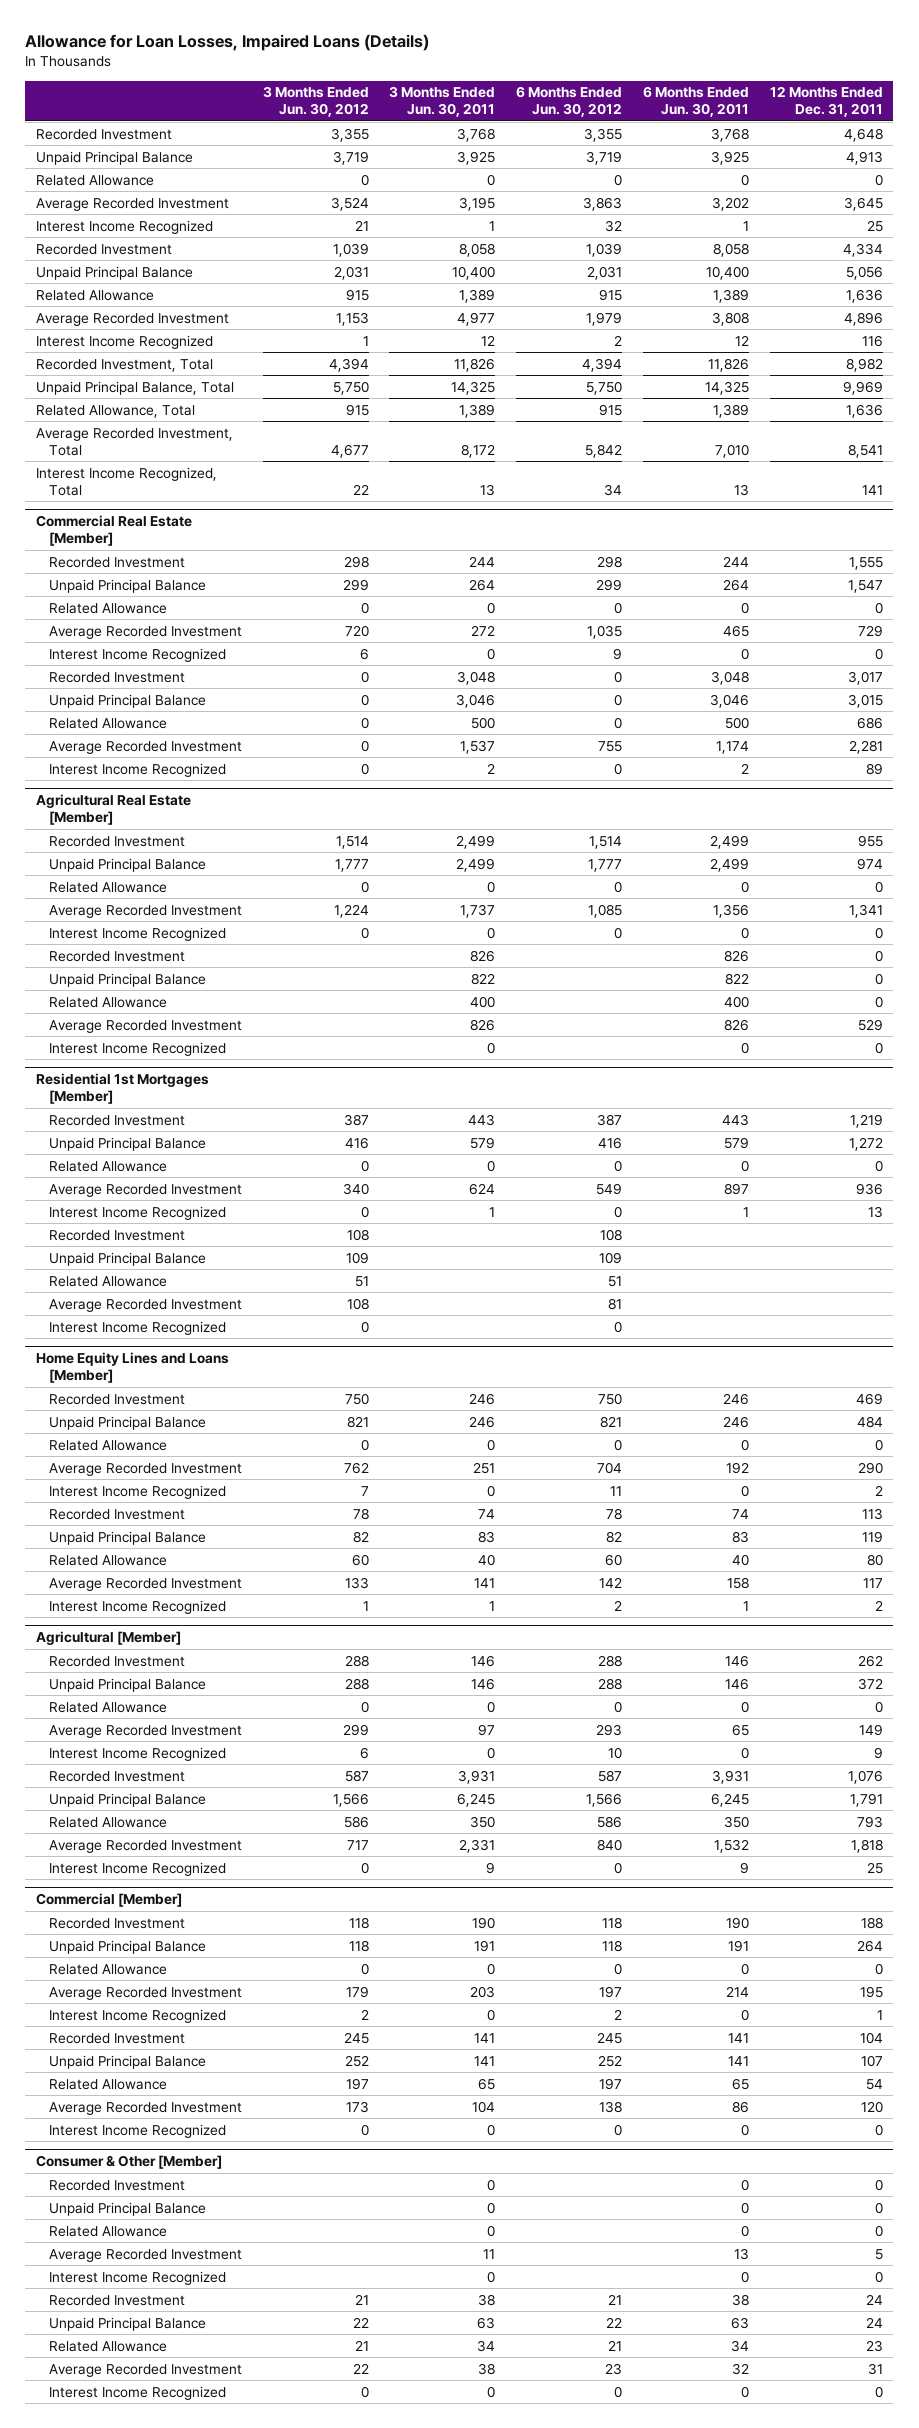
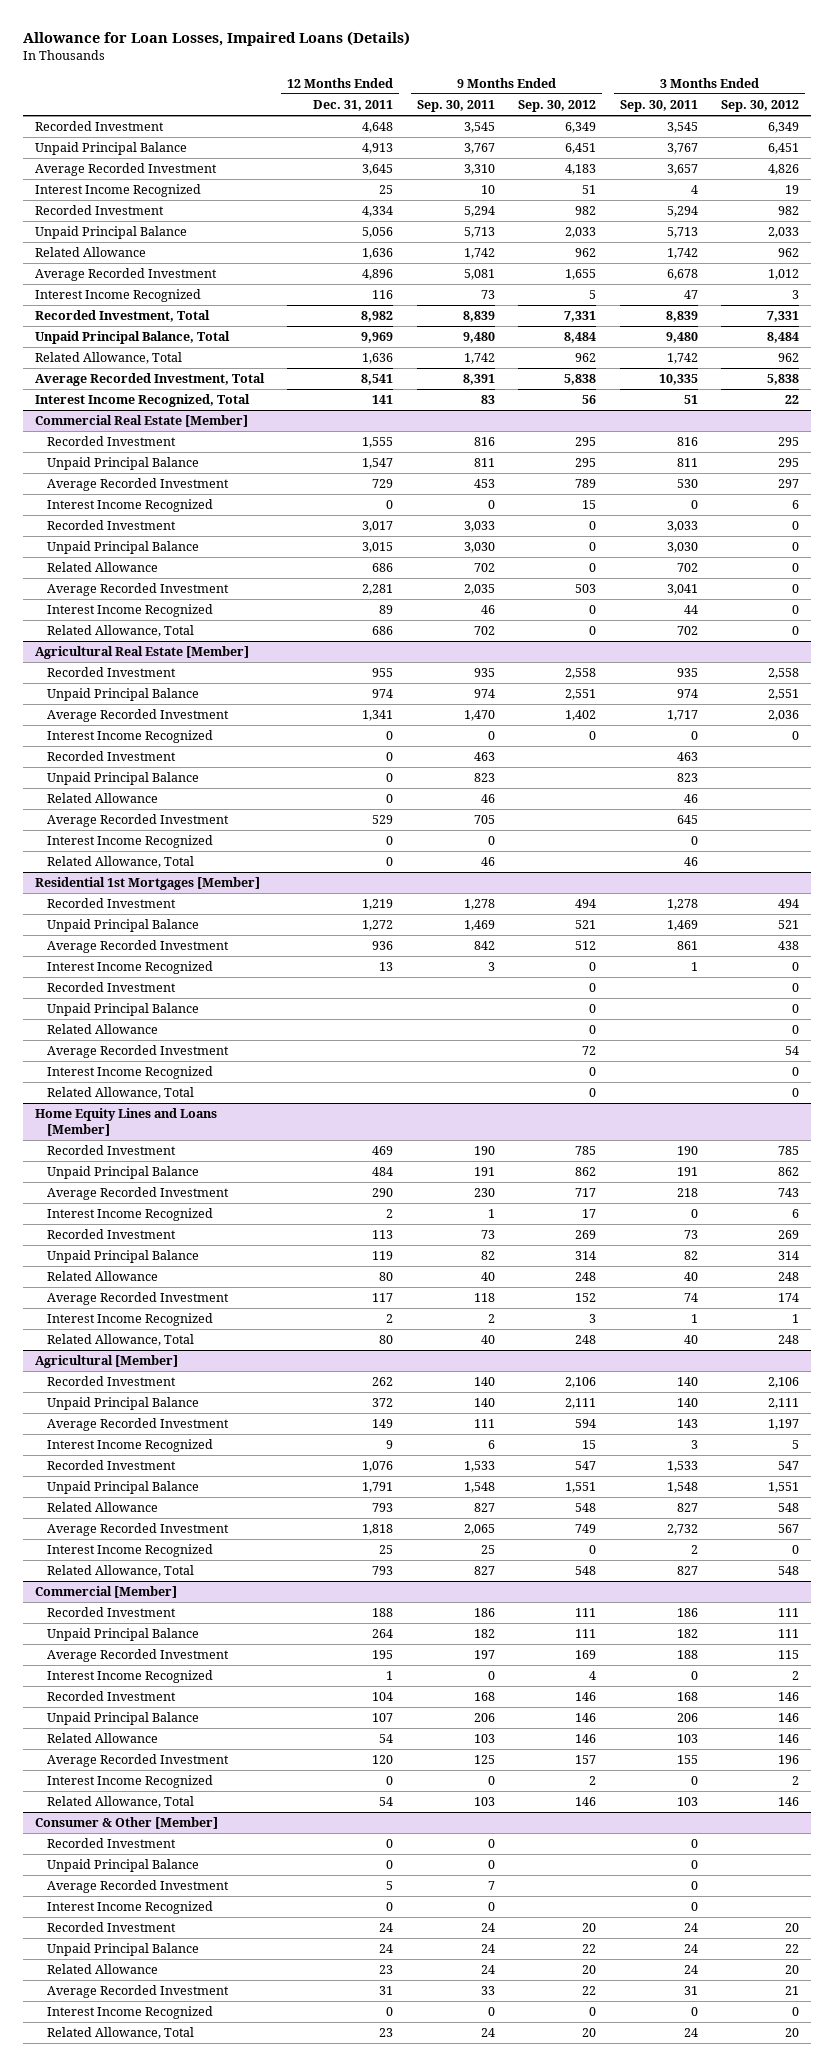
- | 3 Months Ended Jun. 30, 2012 | 3 Months Ended Jun. 30, 2011 | 6 Months Ended Jun. 30, 2012 | 6 Months Ended Jun. 30, 2011 | 12 Months Ended Dec. 31, 2011
+ | 12 Months Ended Dec. 31, 2011 | 9 Months Ended Sep. 30, 2011 | 9 Months Ended Sep. 30, 2012 | 3 Months Ended Sep. 30, 2011 | 3 Months Ended Sep. 30, 2012
- Related Allowance | 0 | 0 | 0 | 0 | 0
@ Commercial Real Estate [Member]
- Related Allowance | 0 | 0 | 0 | 0 | 0
+ Related Allowance, Total | 686 | 702 | 0 | 702 | 0
@ Agricultural Real Estate [Member]
- Related Allowance | 0 | 0 | 0 | 0 | 0
+ Related Allowance, Total | 0 | 46 | | 46 |
@ Residential 1st Mortgages [Member]
- Related Allowance | 0 | 0 | 0 | 0 | 0
+ Related Allowance, Total | | | 0 | | 0
@ Home Equity Lines and Loans [Member]
- Related Allowance | 0 | 0 | 0 | 0 | 0
+ Related Allowance, Total | 80 | 40 | 248 | 40 | 248
@ Agricultural [Member]
- Related Allowance | 0 | 0 | 0 | 0 | 0
+ Related Allowance, Total | 793 | 827 | 548 | 827 | 548
@ Commercial [Member]
- Related Allowance | 0 | 0 | 0 | 0 | 0
+ Related Allowance, Total | 54 | 103 | 146 | 103 | 146
@ Consumer & Other [Member]
- Related Allowance | | 0 | | 0 | 0
+ Related Allowance, Total | 23 | 24 | 20 | 24 | 20

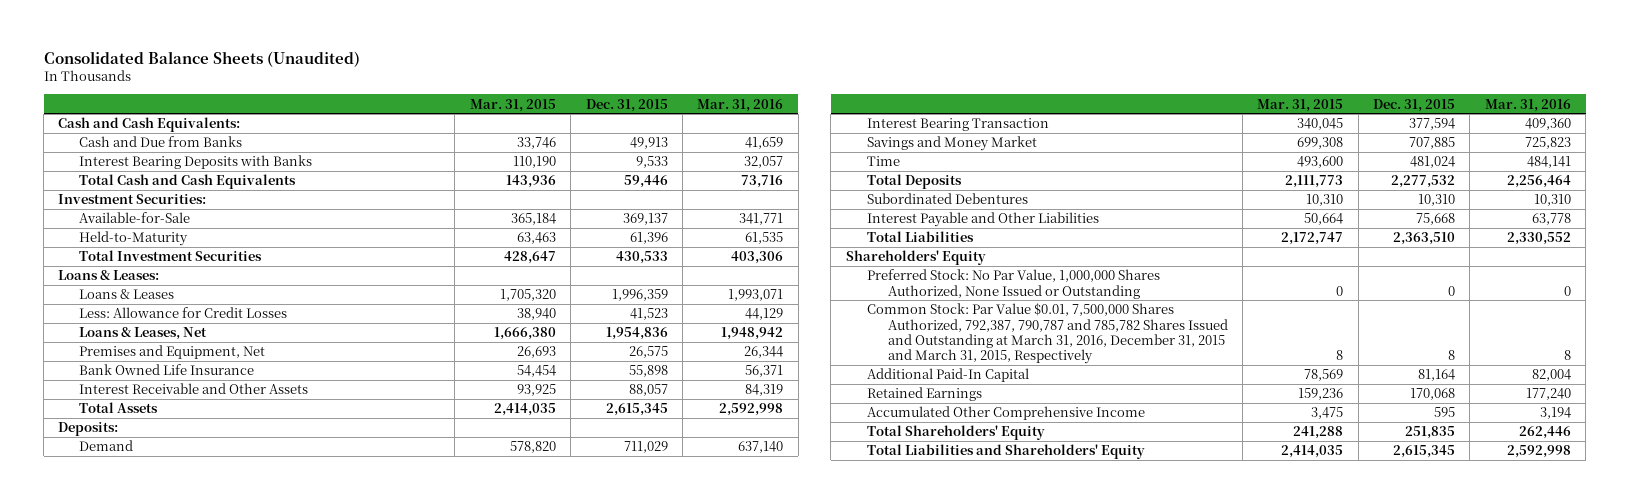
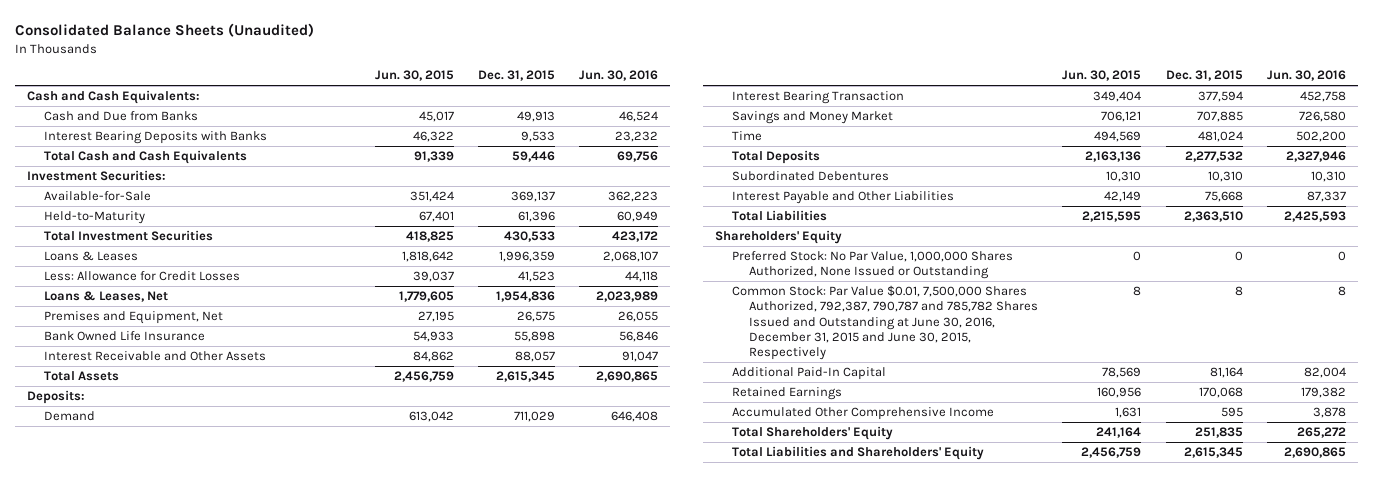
- | Mar. 31, 2015 | Dec. 31, 2015 | Mar. 31, 2016
+ | Jun. 30, 2015 | Dec. 31, 2015 | Jun. 30, 2016
- Loans & Leases:
- Common Stock: Par Value $0.01, 7,500,000 Shares Authorized, 792,387, 790,787 and 785,782 Shares Issued and Outstanding at March 31, 2016, December 31, 2015 and March 31, 2015, Respectively | 8 | 8 | 8
+ Common Stock: Par Value $0.01, 7,500,000 Shares Authorized, 792,387, 790,787 and 785,782 Shares Issued and Outstanding at June 30, 2016, December 31, 2015 and June 30, 2015, Respectively | 8 | 8 | 8

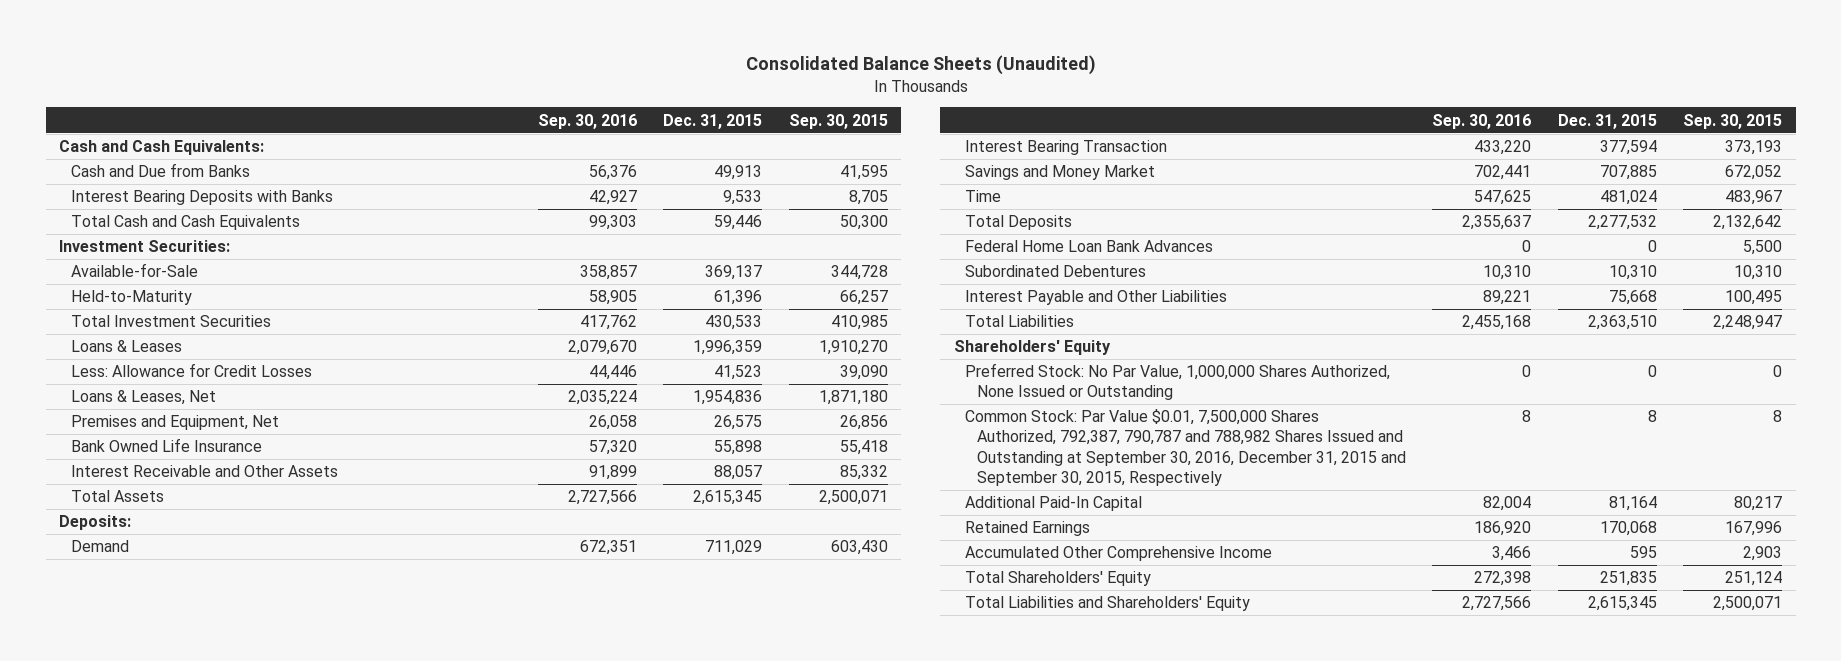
- | Jun. 30, 2015 | Dec. 31, 2015 | Jun. 30, 2016
+ | Sep. 30, 2016 | Dec. 31, 2015 | Sep. 30, 2015
+ Federal Home Loan Bank Advances | 0 | 0 | 5,500
- Common Stock: Par Value $0.01, 7,500,000 Shares Authorized, 792,387, 790,787 and 785,782 Shares Issued and Outstanding at June 30, 2016, December 31, 2015 and June 30, 2015, Respectively | 8 | 8 | 8
+ Common Stock: Par Value $0.01, 7,500,000 Shares Authorized, 792,387, 790,787 and 788,982 Shares Issued and Outstanding at September 30, 2016, December 31, 2015 and September 30, 2015, Respectively | 8 | 8 | 8

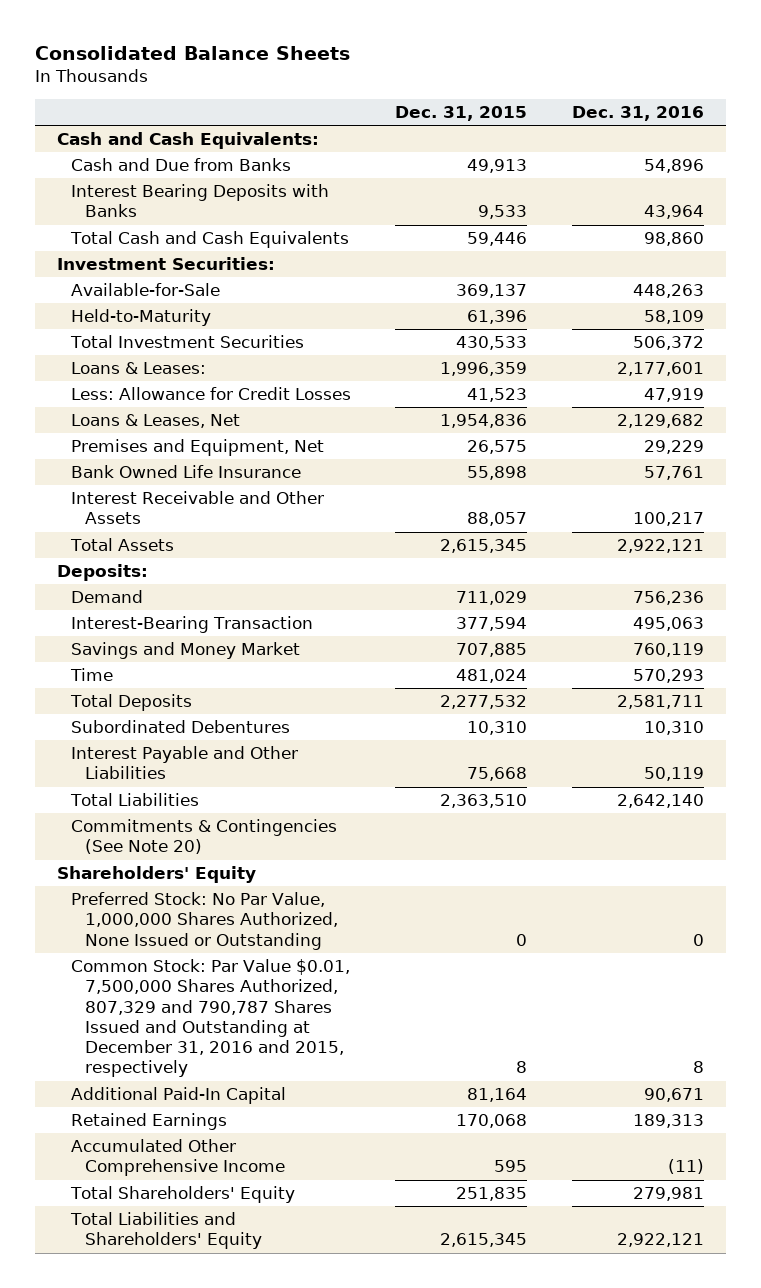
- Consolidated Balance Sheets (Unaudited)
+ Consolidated Balance Sheets
- | Sep. 30, 2016 | Dec. 31, 2015 | Sep. 30, 2015
+ | Dec. 31, 2015 | Dec. 31, 2016
- Loans & Leases | 2,079,670 | 1,996,359 | 1,910,270
+ Loans & Leases: | 1,996,359 | 2,177,601
- Interest Bearing Transaction | 433,220 | 377,594 | 373,193
+ Interest-Bearing Transaction | 377,594 | 495,063
- Federal Home Loan Bank Advances | 0 | 0 | 5,500
+ Commitments & Contingencies (See Note 20)
- Common Stock: Par Value $0.01, 7,500,000 Shares Authorized, 792,387, 790,787 and 788,982 Shares Issued and Outstanding at September 30, 2016, December 31, 2015 and September 30, 2015, Respectively | 8 | 8 | 8
+ Common Stock: Par Value $0.01, 7,500,000 Shares Authorized, 807,329 and 790,787 Shares Issued and Outstanding at December 31, 2016 and 2015, respectively | 8 | 8

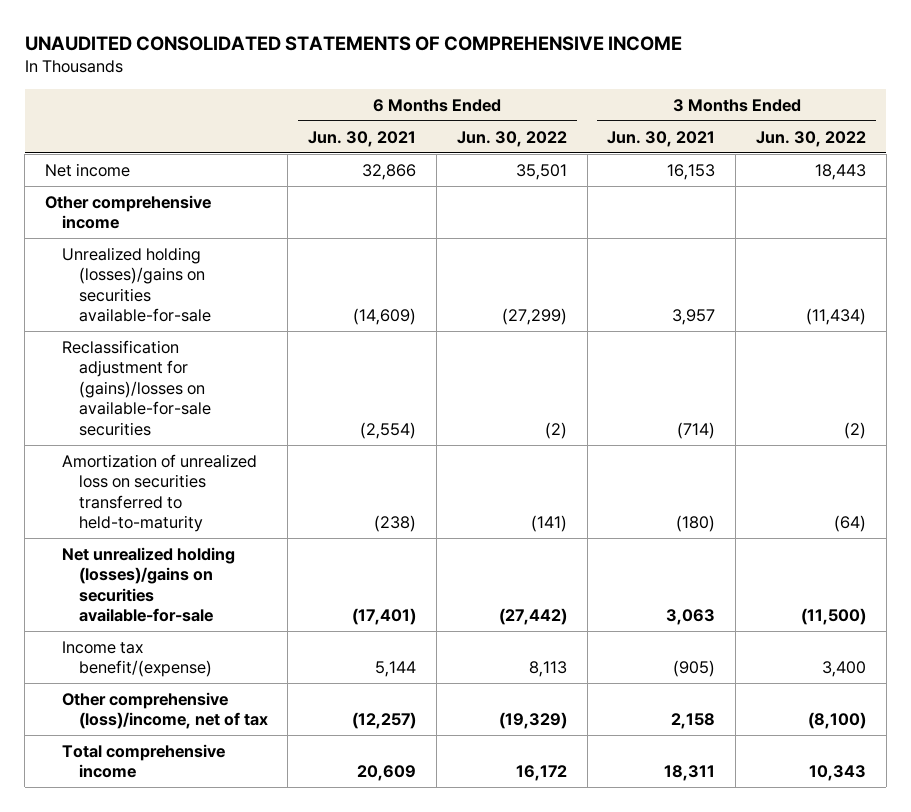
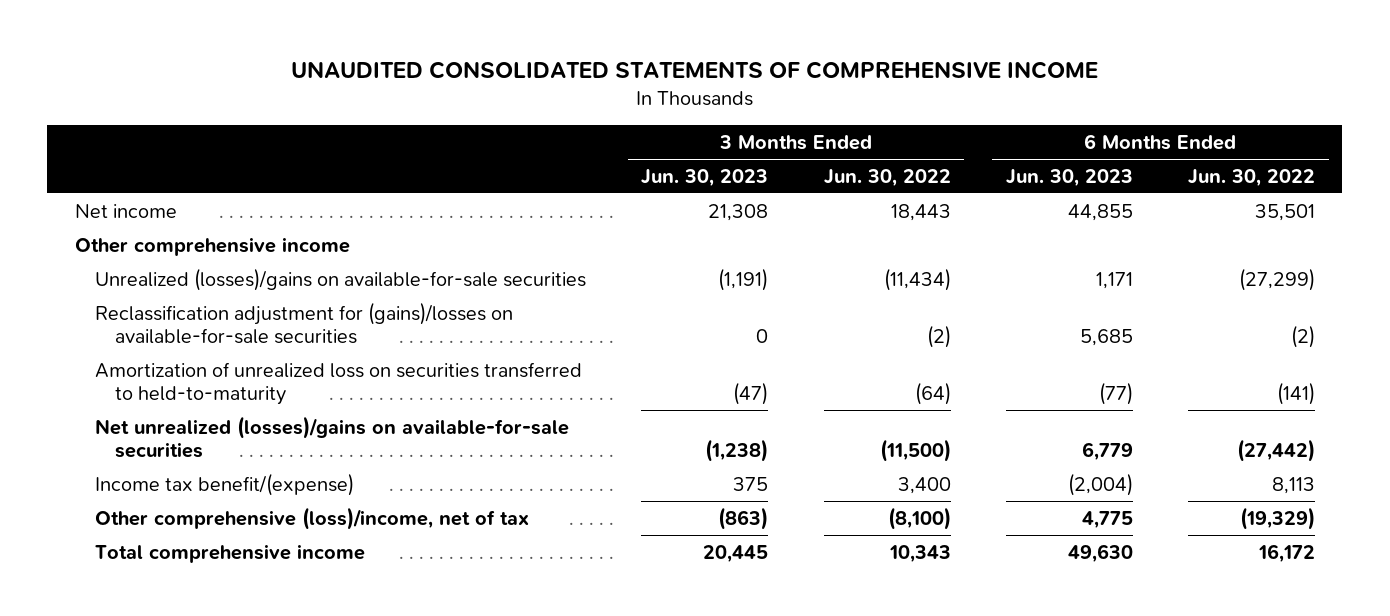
- | 6 Months Ended Jun. 30, 2021 | 6 Months Ended Jun. 30, 2022 | 3 Months Ended Jun. 30, 2021 | 3 Months Ended Jun. 30, 2022
+ | 3 Months Ended Jun. 30, 2023 | 3 Months Ended Jun. 30, 2022 | 6 Months Ended Jun. 30, 2023 | 6 Months Ended Jun. 30, 2022
- Unrealized holding (losses)/gains on securities available-for-sale | (14,609) | (27,299) | 3,957 | (11,434)
+ Unrealized (losses)/gains on available-for-sale securities | (1,191) | (11,434) | 1,171 | (27,299)
- Net unrealized holding (losses)/gains on securities available-for-sale | (17,401) | (27,442) | 3,063 | (11,500)
+ Net unrealized (losses)/gains on available-for-sale securities | (1,238) | (11,500) | 6,779 | (27,442)

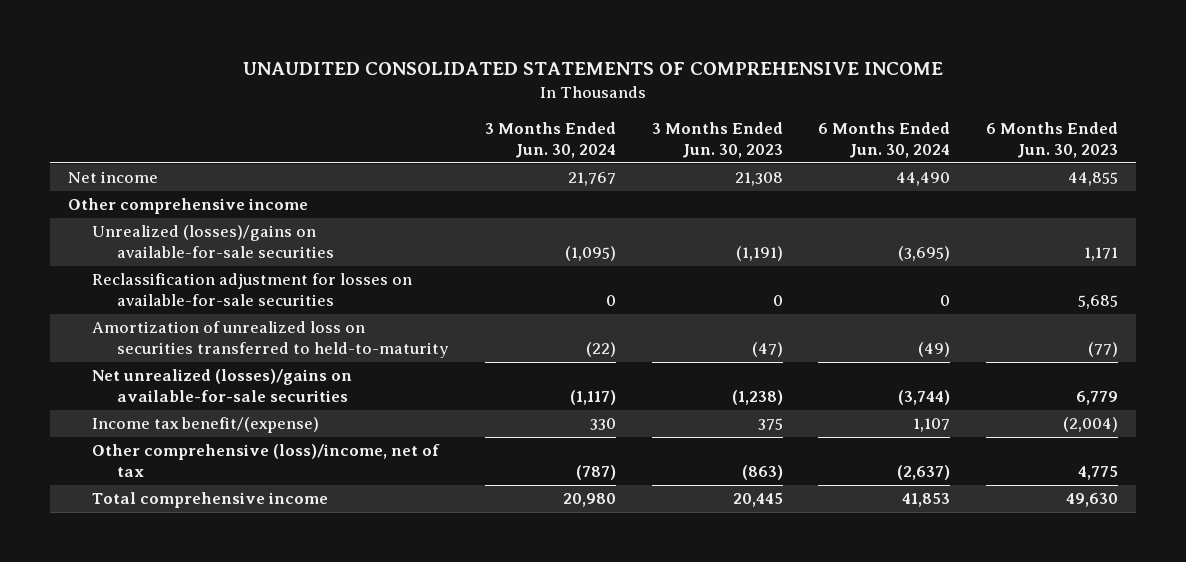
- | 3 Months Ended Jun. 30, 2023 | 3 Months Ended Jun. 30, 2022 | 6 Months Ended Jun. 30, 2023 | 6 Months Ended Jun. 30, 2022
+ | 3 Months Ended Jun. 30, 2024 | 3 Months Ended Jun. 30, 2023 | 6 Months Ended Jun. 30, 2024 | 6 Months Ended Jun. 30, 2023
- Reclassification adjustment for (gains)/losses on available-for-sale securities | 0 | (2) | 5,685 | (2)
+ Reclassification adjustment for losses on available-for-sale securities | 0 | 0 | 0 | 5,685

